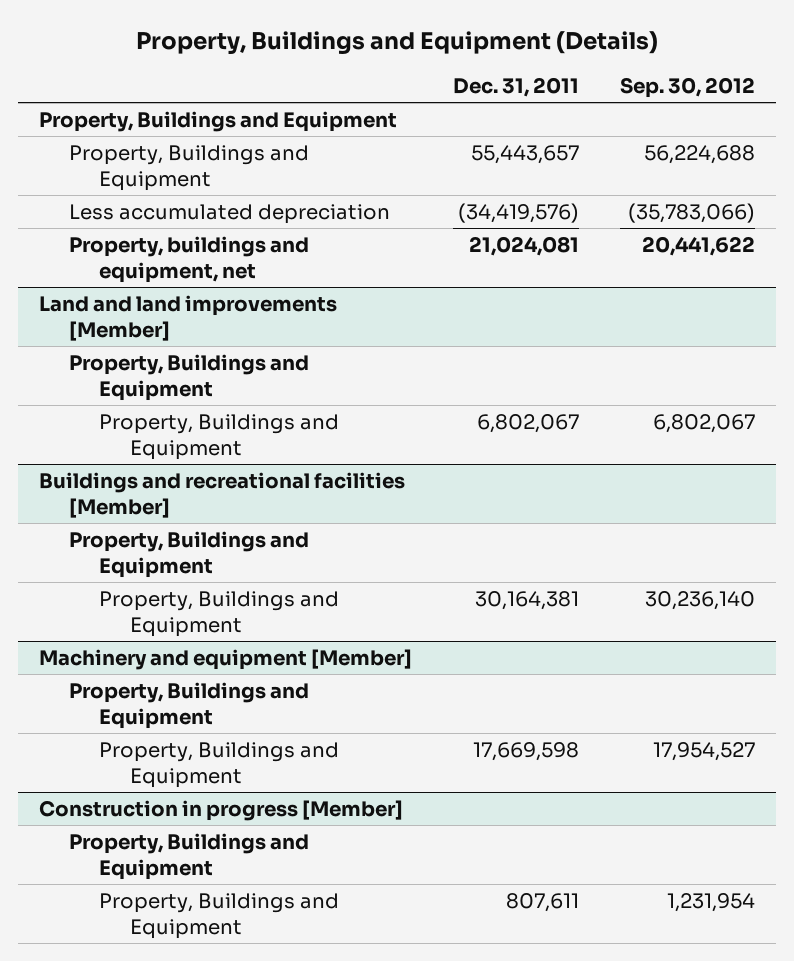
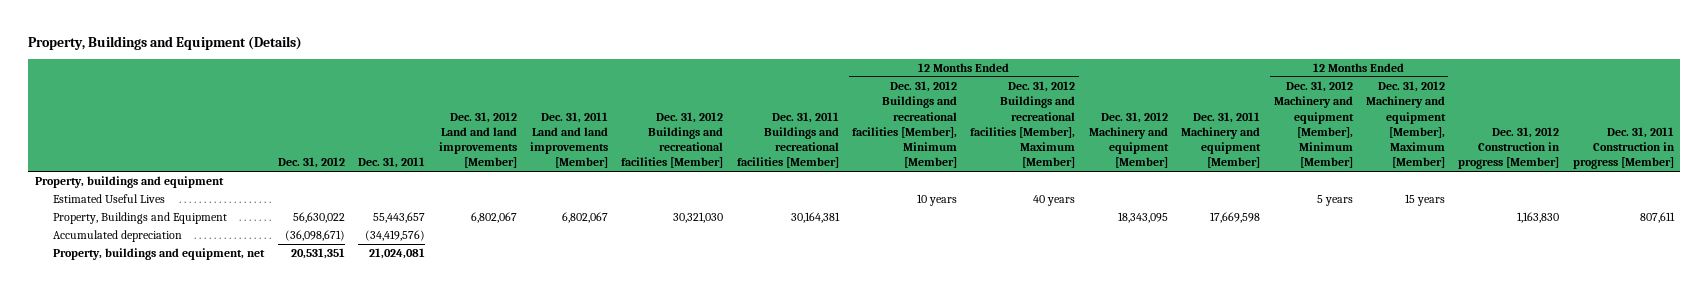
- | Dec. 31, 2011 | Sep. 30, 2012
+ | Dec. 31, 2012 | Dec. 31, 2011 | Dec. 31, 2012 Land and land improvements [Member] | Dec. 31, 2011 Land and land improvements [Member] | Dec. 31, 2012 Buildings and recreational facilities [Member] | Dec. 31, 2011 Buildings and recreational facilities [Member] | 12 Months Ended Dec. 31, 2012 Buildings and recreational facilities [Member], Minimum [Member] | 12 Months Ended Dec. 31, 2012 Buildings and recreational facilities [Member], Maximum [Member] | Dec. 31, 2012 Machinery and equipment [Member] | Dec. 31, 2011 Machinery and equipment [Member] | 12 Months Ended Dec. 31, 2012 Machinery and equipment [Member], Minimum [Member] | 12 Months Ended Dec. 31, 2012 Machinery and equipment [Member], Maximum [Member] | Dec. 31, 2012 Construction in progress [Member] | Dec. 31, 2011 Construction in progress [Member]
- Property, Buildings and Equipment
+ Property, buildings and equipment
+ Estimated Useful Lives | | | | | | | 10 years | 40 years | | | 5 years | 15 years | |
- Less accumulated depreciation | (34,419,576) | (35,783,066)
+ Accumulated depreciation | (36,098,671) | (34,419,576) | | | | | | | | | | | |
- Land and land improvements [Member]
- Property, Buildings and Equipment
- Property, Buildings and Equipment | 6,802,067 | 6,802,067
- Buildings and recreational facilities [Member]
- Property, Buildings and Equipment
- Property, Buildings and Equipment | 30,164,381 | 30,236,140
- Machinery and equipment [Member]
- Property, Buildings and Equipment
- Property, Buildings and Equipment | 17,669,598 | 17,954,527
- Construction in progress [Member]
- Property, Buildings and Equipment
- Property, Buildings and Equipment | 807,611 | 1,231,954

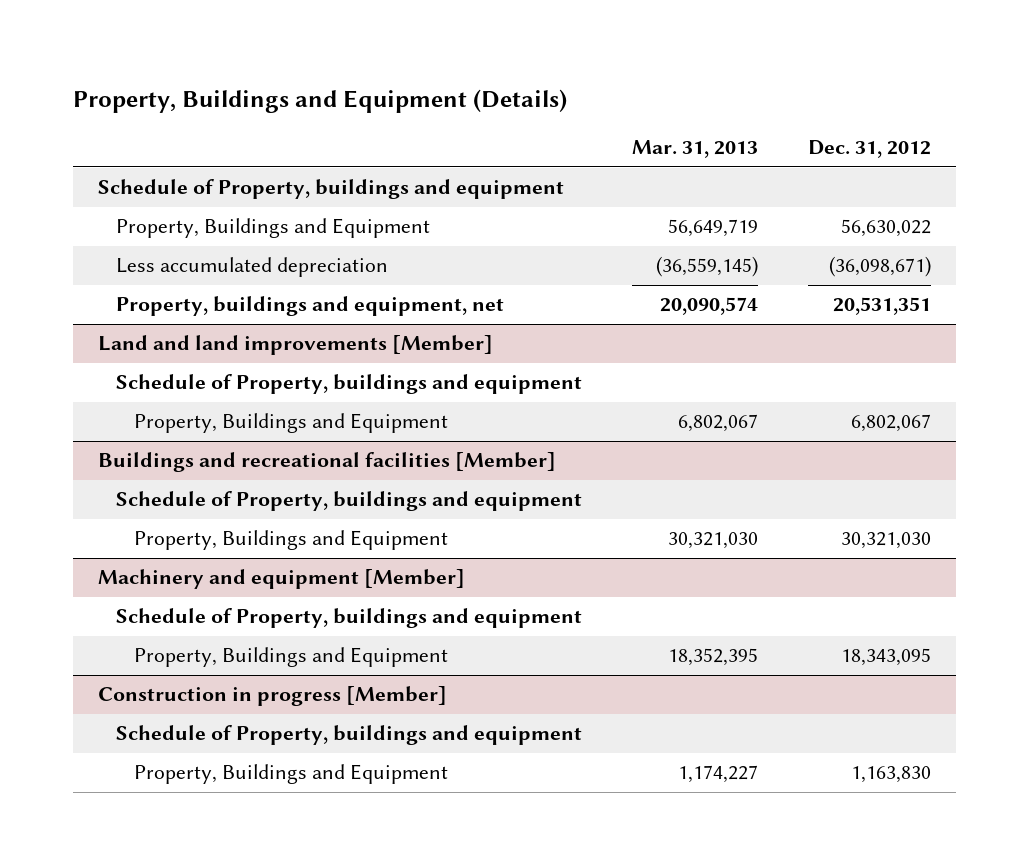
- | Dec. 31, 2012 | Dec. 31, 2011 | Dec. 31, 2012 Land and land improvements [Member] | Dec. 31, 2011 Land and land improvements [Member] | Dec. 31, 2012 Buildings and recreational facilities [Member] | Dec. 31, 2011 Buildings and recreational facilities [Member] | 12 Months Ended Dec. 31, 2012 Buildings and recreational facilities [Member], Minimum [Member] | 12 Months Ended Dec. 31, 2012 Buildings and recreational facilities [Member], Maximum [Member] | Dec. 31, 2012 Machinery and equipment [Member] | Dec. 31, 2011 Machinery and equipment [Member] | 12 Months Ended Dec. 31, 2012 Machinery and equipment [Member], Minimum [Member] | 12 Months Ended Dec. 31, 2012 Machinery and equipment [Member], Maximum [Member] | Dec. 31, 2012 Construction in progress [Member] | Dec. 31, 2011 Construction in progress [Member]
+ | Mar. 31, 2013 | Dec. 31, 2012
- Property, buildings and equipment
- Estimated Useful Lives | | | | | | | 10 years | 40 years | | | 5 years | 15 years | |
+ Schedule of Property, buildings and equipment
- Accumulated depreciation | (36,098,671) | (34,419,576) | | | | | | | | | | | |
+ Less accumulated depreciation | (36,559,145) | (36,098,671)
+ Land and land improvements [Member]
+ Schedule of Property, buildings and equipment
+ Property, Buildings and Equipment | 6,802,067 | 6,802,067
+ Buildings and recreational facilities [Member]
+ Schedule of Property, buildings and equipment
+ Property, Buildings and Equipment | 30,321,030 | 30,321,030
+ Machinery and equipment [Member]
+ Schedule of Property, buildings and equipment
+ Property, Buildings and Equipment | 18,352,395 | 18,343,095
+ Construction in progress [Member]
+ Schedule of Property, buildings and equipment
+ Property, Buildings and Equipment | 1,174,227 | 1,163,830

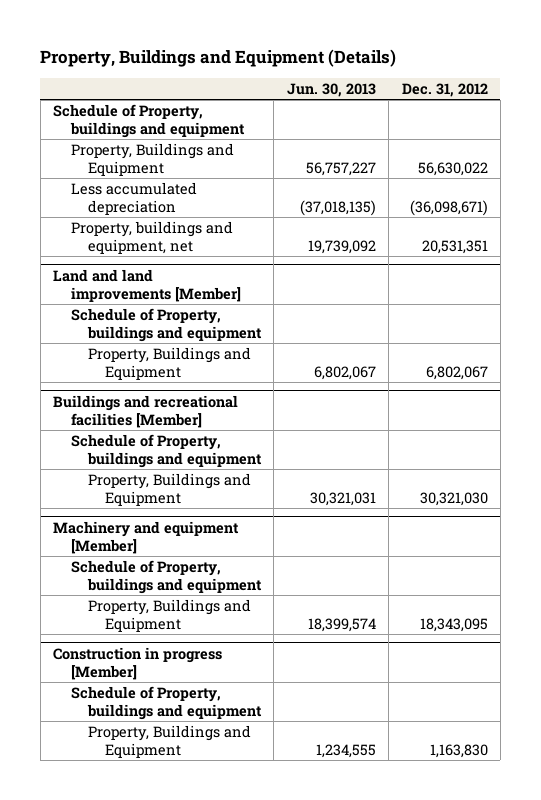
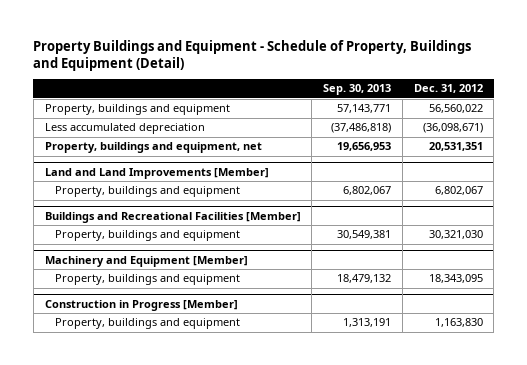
- Property, Buildings and Equipment (Details)
+ Property Buildings and Equipment - Schedule of Property, Buildings and Equipment (Detail)
- | Jun. 30, 2013 | Dec. 31, 2012
+ | Sep. 30, 2013 | Dec. 31, 2012
- Schedule of Property, buildings and equipment
- Property, Buildings and Equipment | 56,757,227 | 56,630,022
+ Property, buildings and equipment | 57,143,771 | 56,560,022
- Land and land improvements [Member]
- Schedule of Property, buildings and equipment
- Property, Buildings and Equipment | 6,802,067 | 6,802,067
- Buildings and recreational facilities [Member]
- Schedule of Property, buildings and equipment
- Property, Buildings and Equipment | 30,321,031 | 30,321,030
- Machinery and equipment [Member]
- Schedule of Property, buildings and equipment
- Property, Buildings and Equipment | 18,399,574 | 18,343,095
- Construction in progress [Member]
- Schedule of Property, buildings and equipment
- Property, Buildings and Equipment | 1,234,555 | 1,163,830
+ Land and Land Improvements [Member]
+ Property, buildings and equipment | 6,802,067 | 6,802,067
+ Buildings and Recreational Facilities [Member]
+ Property, buildings and equipment | 30,549,381 | 30,321,030
+ Machinery and Equipment [Member]
+ Property, buildings and equipment | 18,479,132 | 18,343,095
+ Construction in Progress [Member]
+ Property, buildings and equipment | 1,313,191 | 1,163,830

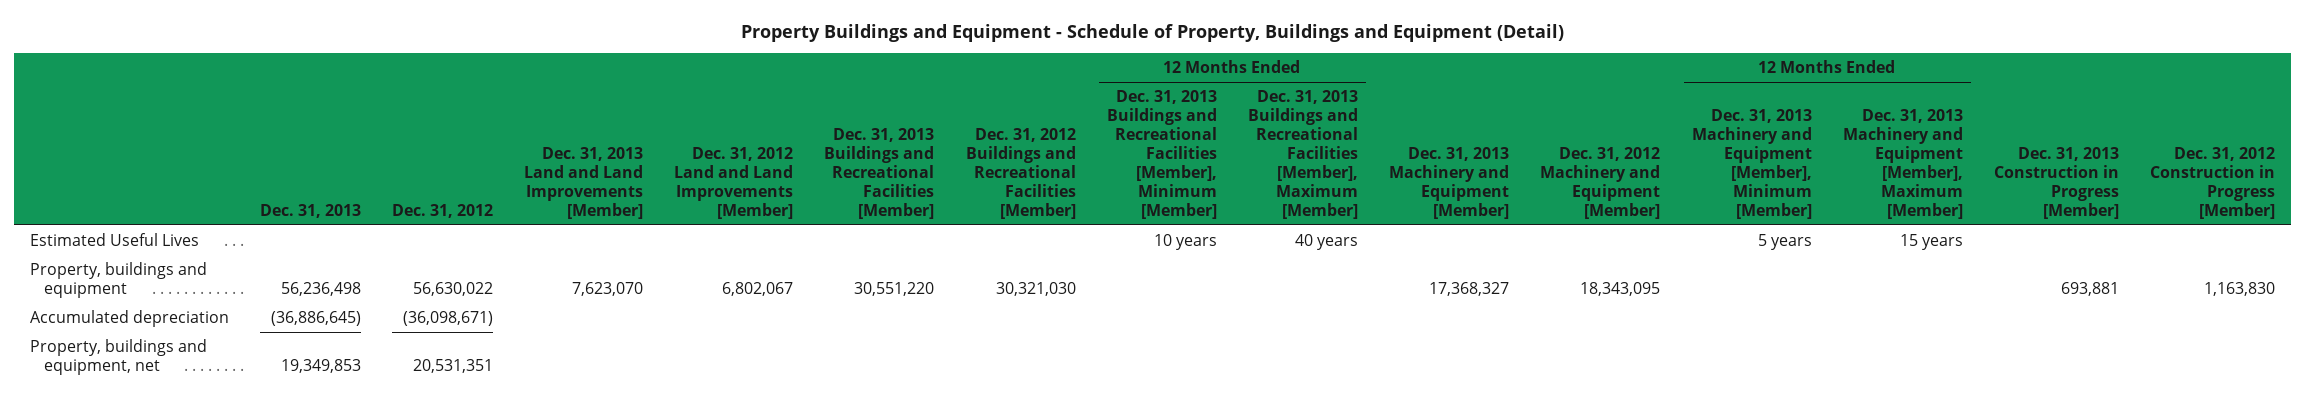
- | Sep. 30, 2013 | Dec. 31, 2012
+ | Dec. 31, 2013 | Dec. 31, 2012 | Dec. 31, 2013 Land and Land Improvements [Member] | Dec. 31, 2012 Land and Land Improvements [Member] | Dec. 31, 2013 Buildings and Recreational Facilities [Member] | Dec. 31, 2012 Buildings and Recreational Facilities [Member] | 12 Months Ended Dec. 31, 2013 Buildings and Recreational Facilities [Member], Minimum [Member] | 12 Months Ended Dec. 31, 2013 Buildings and Recreational Facilities [Member], Maximum [Member] | Dec. 31, 2013 Machinery and Equipment [Member] | Dec. 31, 2012 Machinery and Equipment [Member] | 12 Months Ended Dec. 31, 2013 Machinery and Equipment [Member], Minimum [Member] | 12 Months Ended Dec. 31, 2013 Machinery and Equipment [Member], Maximum [Member] | Dec. 31, 2013 Construction in Progress [Member] | Dec. 31, 2012 Construction in Progress [Member]
- Property, buildings and equipment | 57,143,771 | 56,560,022
- Less accumulated depreciation | (37,486,818) | (36,098,671)
+ Estimated Useful Lives | | | | | | | 10 years | 40 years | | | 5 years | 15 years | |
+ Property, buildings and equipment | 56,236,498 | 56,630,022 | 7,623,070 | 6,802,067 | 30,551,220 | 30,321,030 | | | 17,368,327 | 18,343,095 | | | 693,881 | 1,163,830
+ Accumulated depreciation | (36,886,645) | (36,098,671) | | | | | | | | | | | |
- Land and Land Improvements [Member]
- Property, buildings and equipment | 6,802,067 | 6,802,067
- Buildings and Recreational Facilities [Member]
- Property, buildings and equipment | 30,549,381 | 30,321,030
- Machinery and Equipment [Member]
- Property, buildings and equipment | 18,479,132 | 18,343,095
- Construction in Progress [Member]
- Property, buildings and equipment | 1,313,191 | 1,163,830

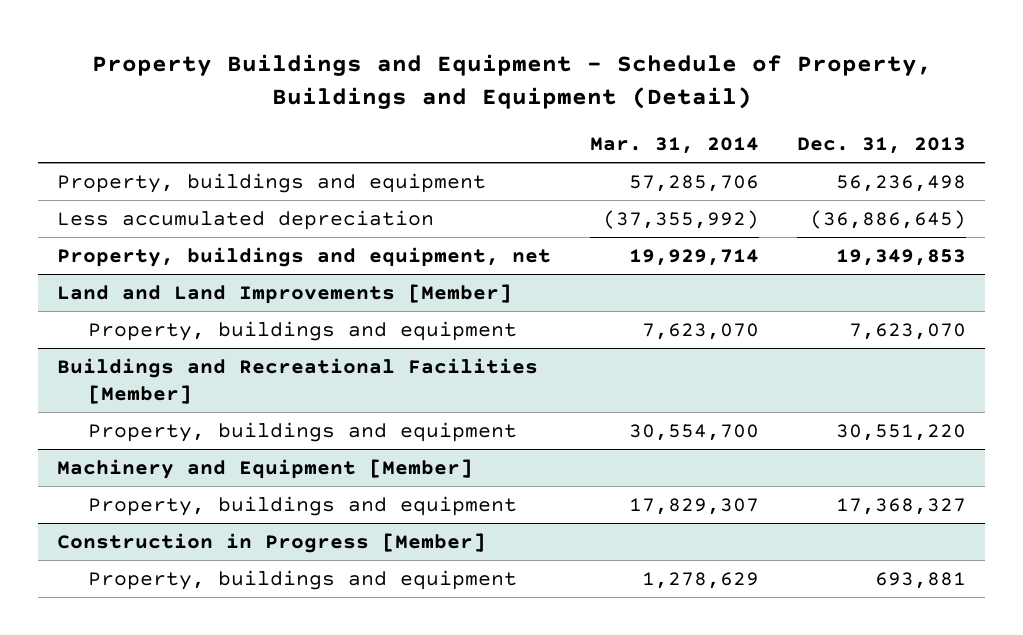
- | Dec. 31, 2013 | Dec. 31, 2012 | Dec. 31, 2013 Land and Land Improvements [Member] | Dec. 31, 2012 Land and Land Improvements [Member] | Dec. 31, 2013 Buildings and Recreational Facilities [Member] | Dec. 31, 2012 Buildings and Recreational Facilities [Member] | 12 Months Ended Dec. 31, 2013 Buildings and Recreational Facilities [Member], Minimum [Member] | 12 Months Ended Dec. 31, 2013 Buildings and Recreational Facilities [Member], Maximum [Member] | Dec. 31, 2013 Machinery and Equipment [Member] | Dec. 31, 2012 Machinery and Equipment [Member] | 12 Months Ended Dec. 31, 2013 Machinery and Equipment [Member], Minimum [Member] | 12 Months Ended Dec. 31, 2013 Machinery and Equipment [Member], Maximum [Member] | Dec. 31, 2013 Construction in Progress [Member] | Dec. 31, 2012 Construction in Progress [Member]
+ | Mar. 31, 2014 | Dec. 31, 2013
- Estimated Useful Lives | | | | | | | 10 years | 40 years | | | 5 years | 15 years | |
- Accumulated depreciation | (36,886,645) | (36,098,671) | | | | | | | | | | | |
+ Less accumulated depreciation | (37,355,992) | (36,886,645)
+ Land and Land Improvements [Member]
+ Property, buildings and equipment | 7,623,070 | 7,623,070
+ Buildings and Recreational Facilities [Member]
+ Property, buildings and equipment | 30,554,700 | 30,551,220
+ Machinery and Equipment [Member]
+ Property, buildings and equipment | 17,829,307 | 17,368,327
+ Construction in Progress [Member]
+ Property, buildings and equipment | 1,278,629 | 693,881

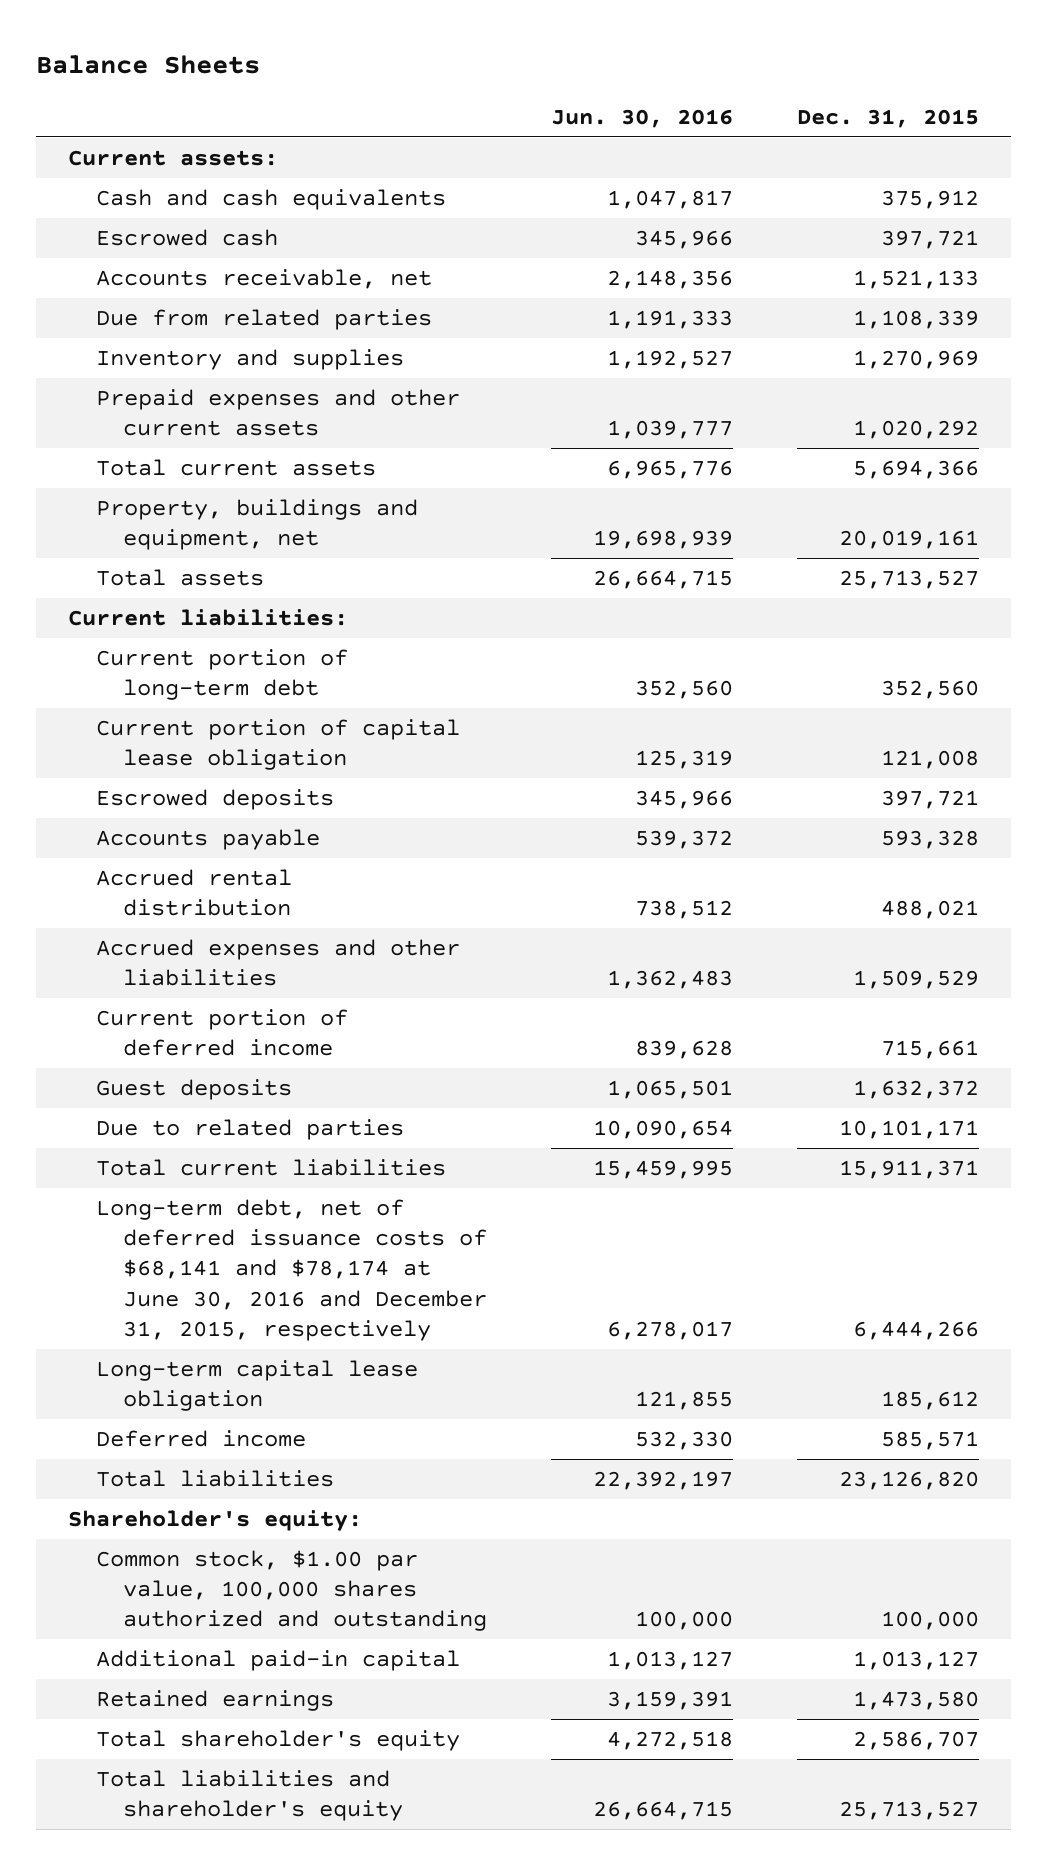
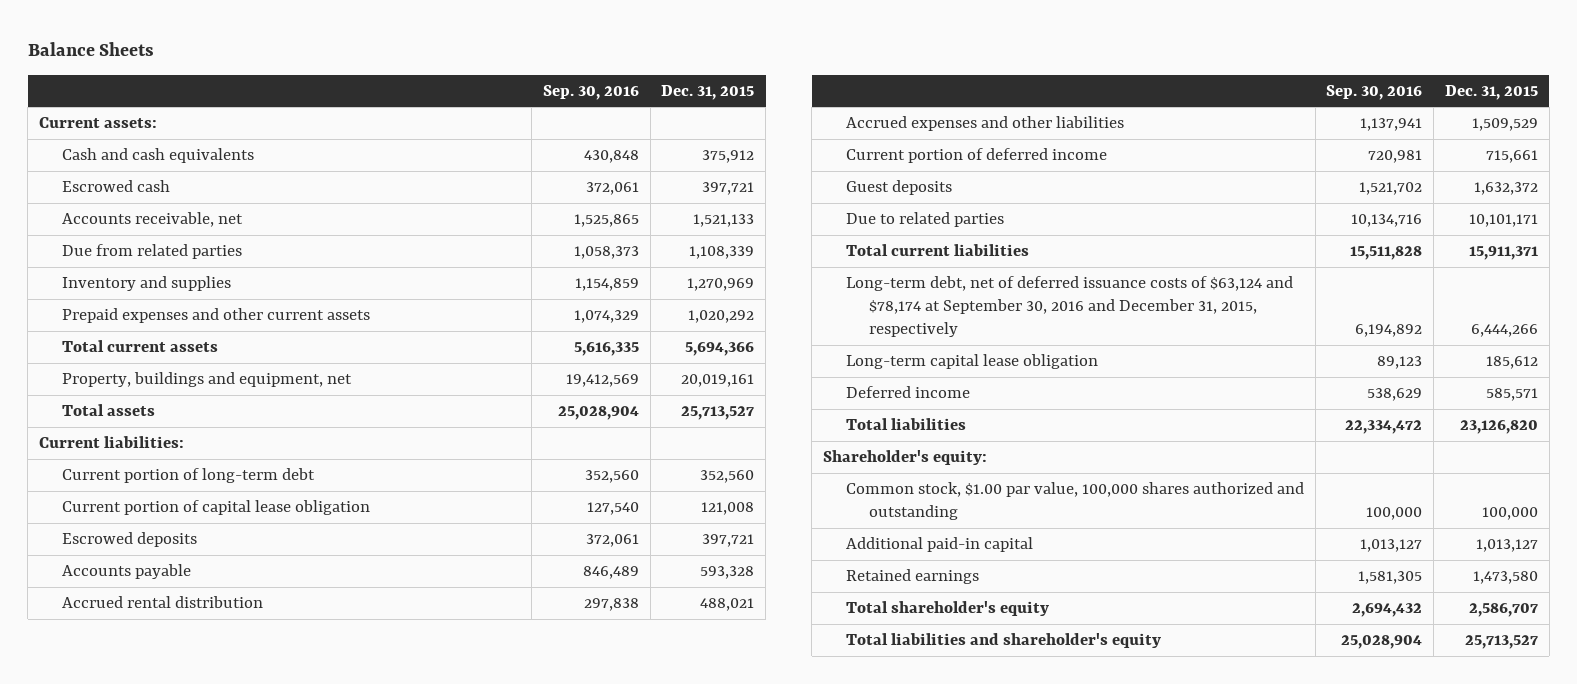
- | Jun. 30, 2016 | Dec. 31, 2015
+ | Sep. 30, 2016 | Dec. 31, 2015
- Long-term debt, net of deferred issuance costs of $68,141 and $78,174 at June 30, 2016 and December 31, 2015, respectively | 6,278,017 | 6,444,266
+ Long-term debt, net of deferred issuance costs of $63,124 and $78,174 at September 30, 2016 and December 31, 2015, respectively | 6,194,892 | 6,444,266

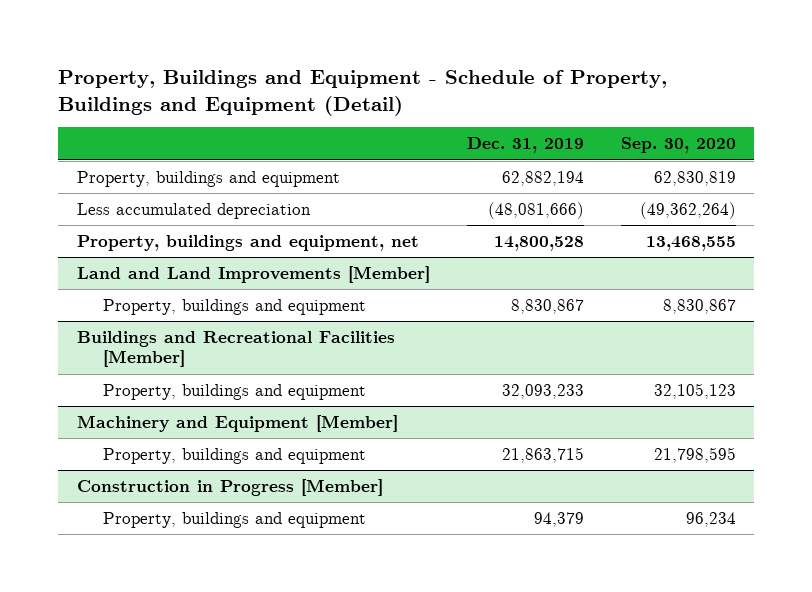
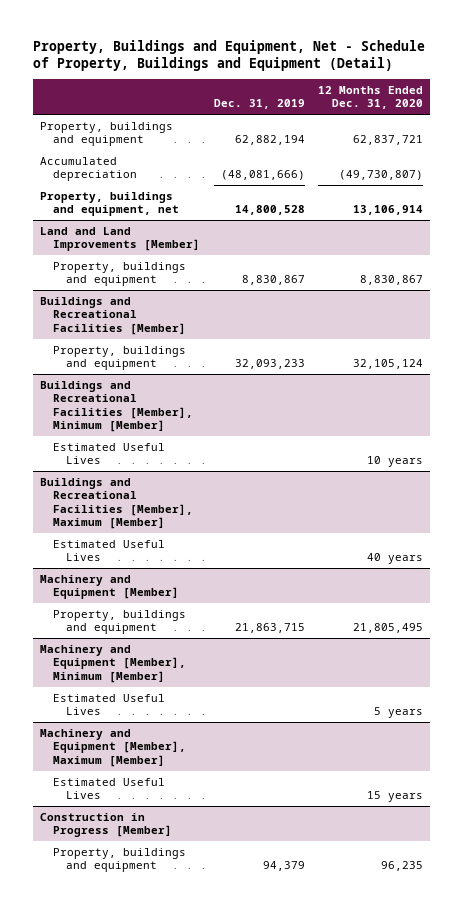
- Property, Buildings and Equipment - Schedule of Property, Buildings and Equipment (Detail)
+ Property, Buildings and Equipment, Net - Schedule of Property, Buildings and Equipment (Detail)
- | Dec. 31, 2019 | Sep. 30, 2020
+ | Dec. 31, 2019 | 12 Months Ended Dec. 31, 2020
- Less accumulated depreciation | (48,081,666) | (49,362,264)
+ Accumulated depreciation | (48,081,666) | (49,730,807)
+ Buildings and Recreational Facilities [Member], Minimum [Member]
+ Estimated Useful Lives | | 10 years
+ Buildings and Recreational Facilities [Member], Maximum [Member]
+ Estimated Useful Lives | | 40 years
+ Machinery and Equipment [Member], Minimum [Member]
+ Estimated Useful Lives | | 5 years
+ Machinery and Equipment [Member], Maximum [Member]
+ Estimated Useful Lives | | 15 years

